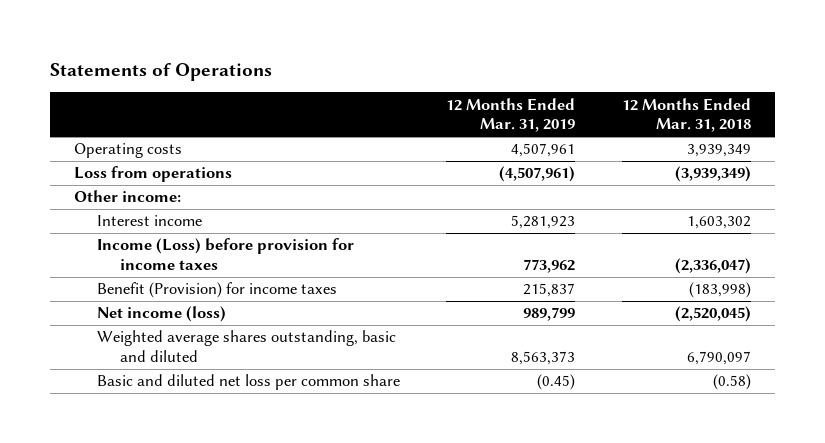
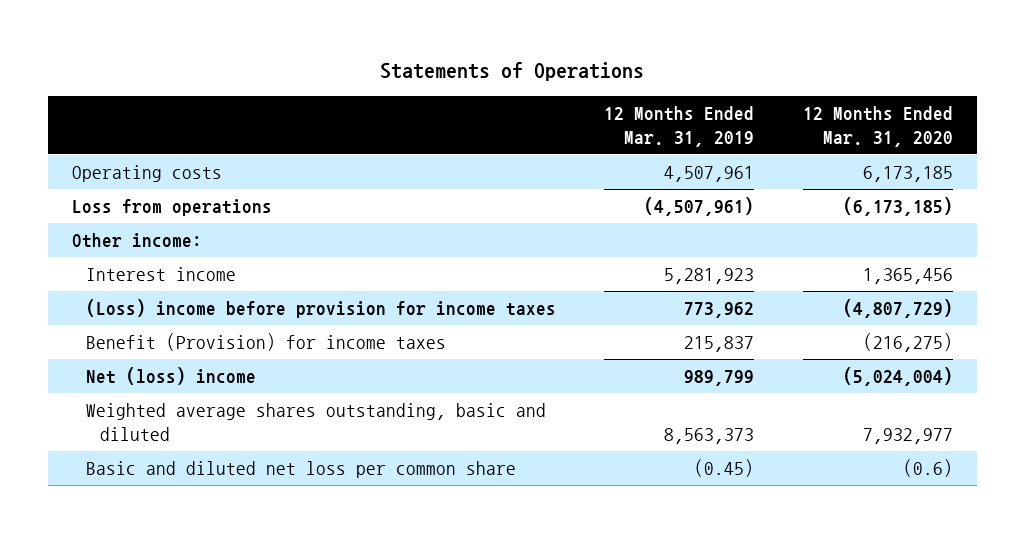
- | 12 Months Ended Mar. 31, 2019 | 12 Months Ended Mar. 31, 2018
+ | 12 Months Ended Mar. 31, 2019 | 12 Months Ended Mar. 31, 2020
- Income (Loss) before provision for income taxes | 773,962 | (2,336,047)
+ (Loss) income before provision for income taxes | 773,962 | (4,807,729)
- Net income (loss) | 989,799 | (2,520,045)
+ Net (loss) income | 989,799 | (5,024,004)

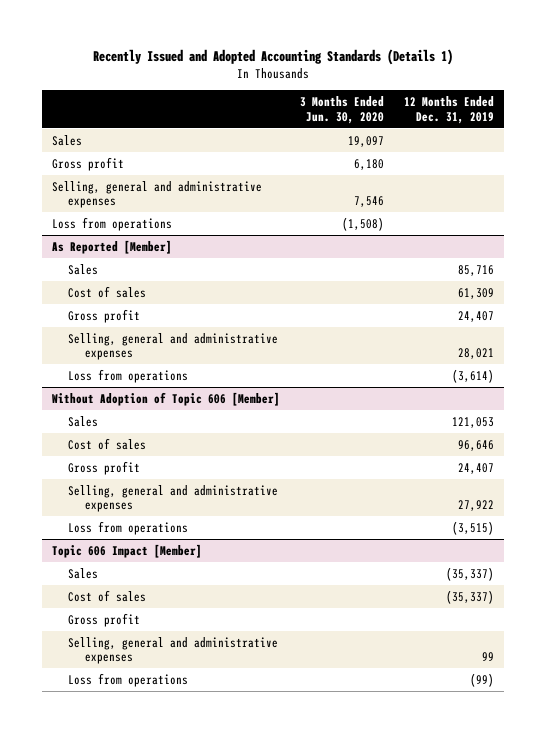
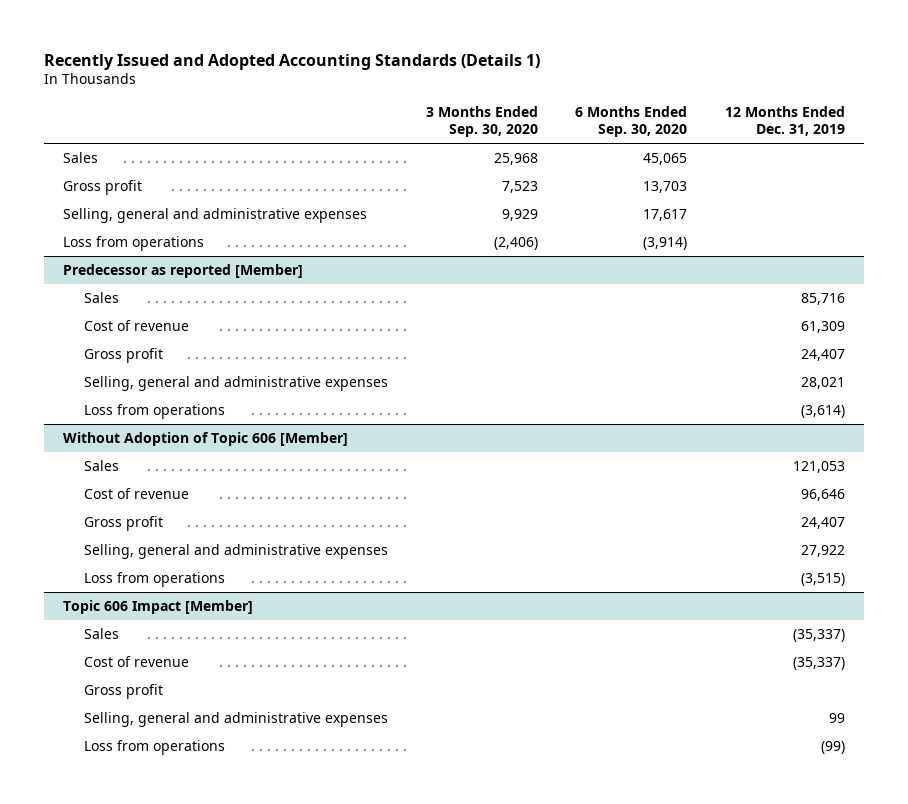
- | 3 Months Ended Jun. 30, 2020 | 12 Months Ended Dec. 31, 2019
+ | 3 Months Ended Sep. 30, 2020 | 6 Months Ended Sep. 30, 2020 | 12 Months Ended Dec. 31, 2019
- As Reported [Member]
+ Predecessor as reported [Member]
- Cost of sales | | 61,309
+ Cost of revenue | | | 61,309
@ Without Adoption of Topic 606 [Member]
- Cost of sales | | 96,646
+ Cost of revenue | | | 96,646
@ Topic 606 Impact [Member]
- Cost of sales | | (35,337)
+ Cost of revenue | | | (35,337)

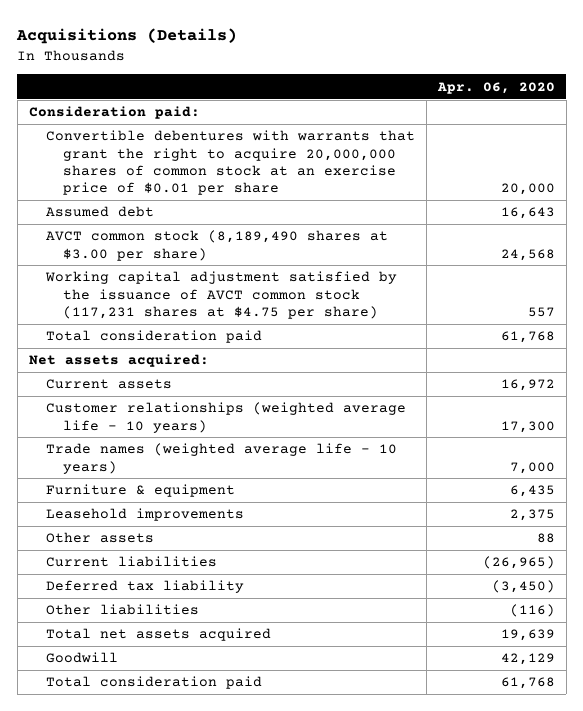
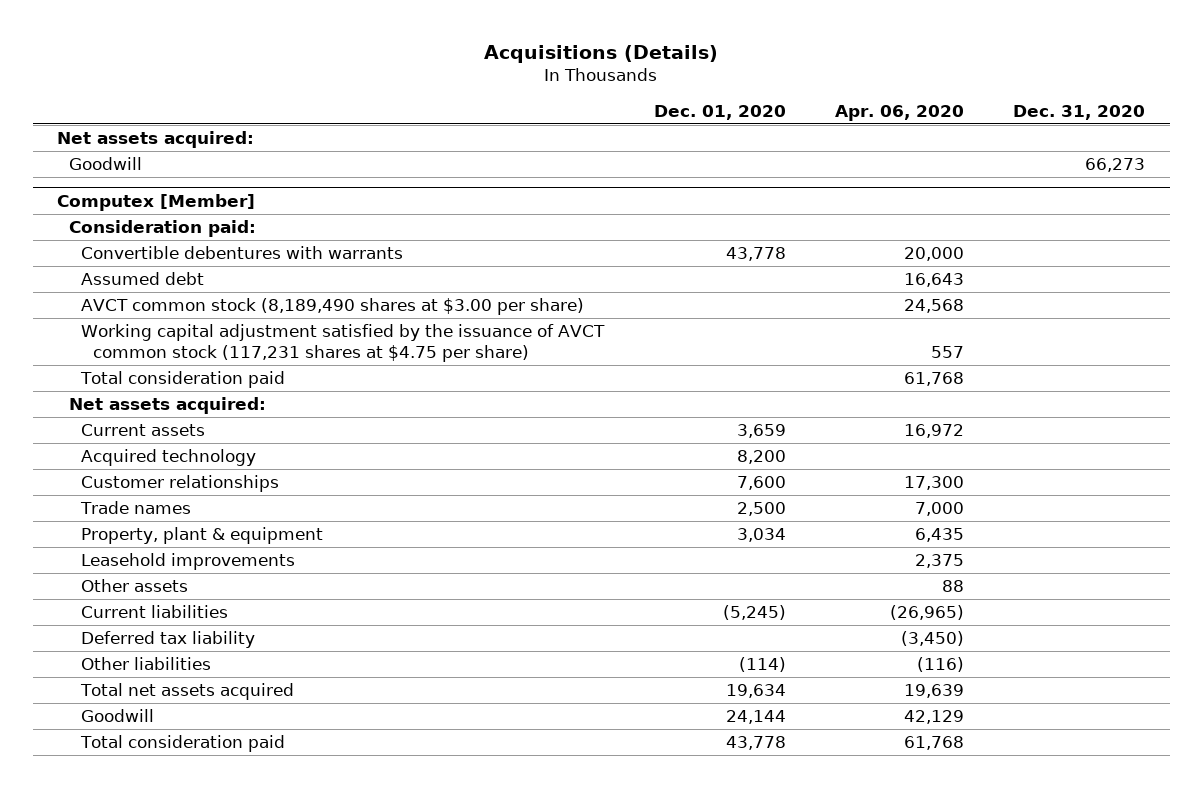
- | Apr. 06, 2020
+ | Dec. 01, 2020 | Apr. 06, 2020 | Dec. 31, 2020
+ Net assets acquired:
+ Goodwill | | | 66,273
+ Computex [Member]
- Convertible debentures with warrants that grant the right to acquire 20,000,000 shares of common stock at an exercise price of $0.01 per share | 20,000
+ Convertible debentures with warrants | 43,778 | 20,000 |
- Customer relationships (weighted average life - 10 years) | 17,300
- Trade names (weighted average life - 10 years) | 7,000
- Furniture & equipment | 6,435
+ Acquired technology | 8,200 | |
+ Customer relationships | 7,600 | 17,300 |
+ Trade names | 2,500 | 7,000 |
+ Property, plant & equipment | 3,034 | 6,435 |

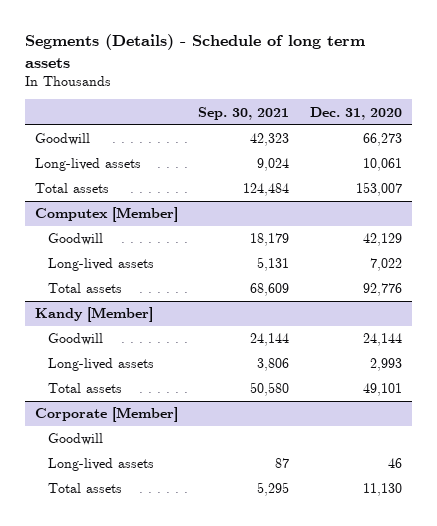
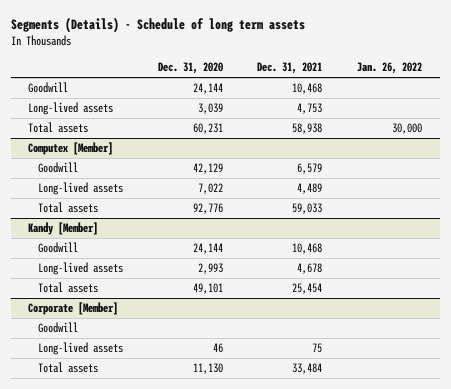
- | Sep. 30, 2021 | Dec. 31, 2020
+ | Dec. 31, 2020 | Dec. 31, 2021 | Jan. 26, 2022
- Goodwill | 42,323 | 66,273
- Long-lived assets | 9,024 | 10,061
- Total assets | 124,484 | 153,007
+ Goodwill | 24,144 | 10,468 |
+ Long-lived assets | 3,039 | 4,753 |
+ Total assets | 60,231 | 58,938 | 30,000

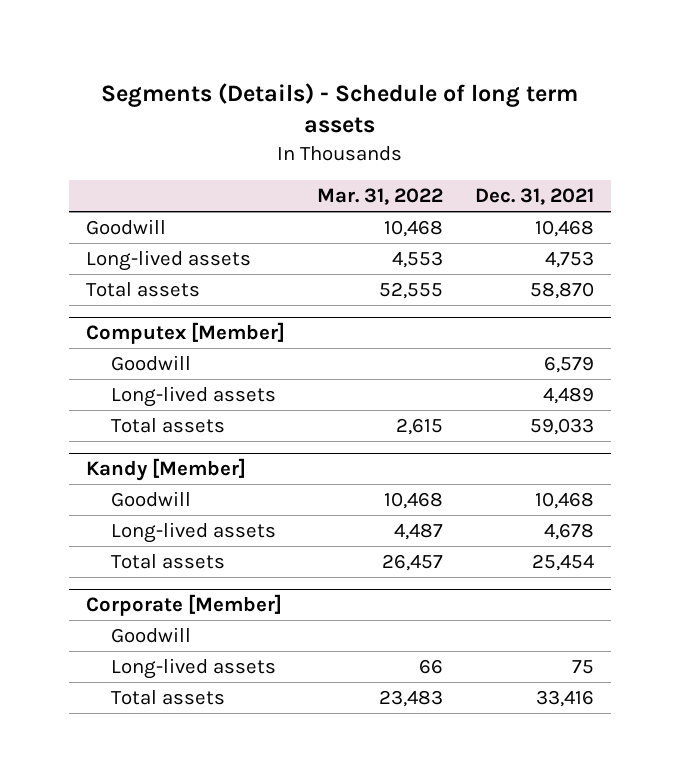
- | Dec. 31, 2020 | Dec. 31, 2021 | Jan. 26, 2022
+ | Mar. 31, 2022 | Dec. 31, 2021
- Total assets | 60,231 | 58,938 | 30,000
+ Total assets | 52,555 | 58,870
@ Corporate [Member]
- Total assets | 11,130 | 33,484 |
+ Total assets | 23,483 | 33,416

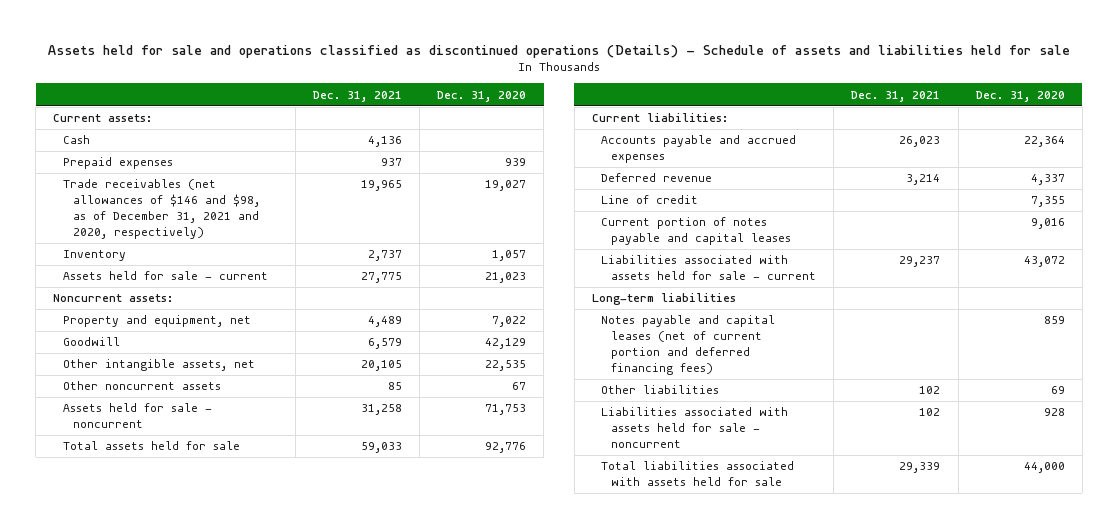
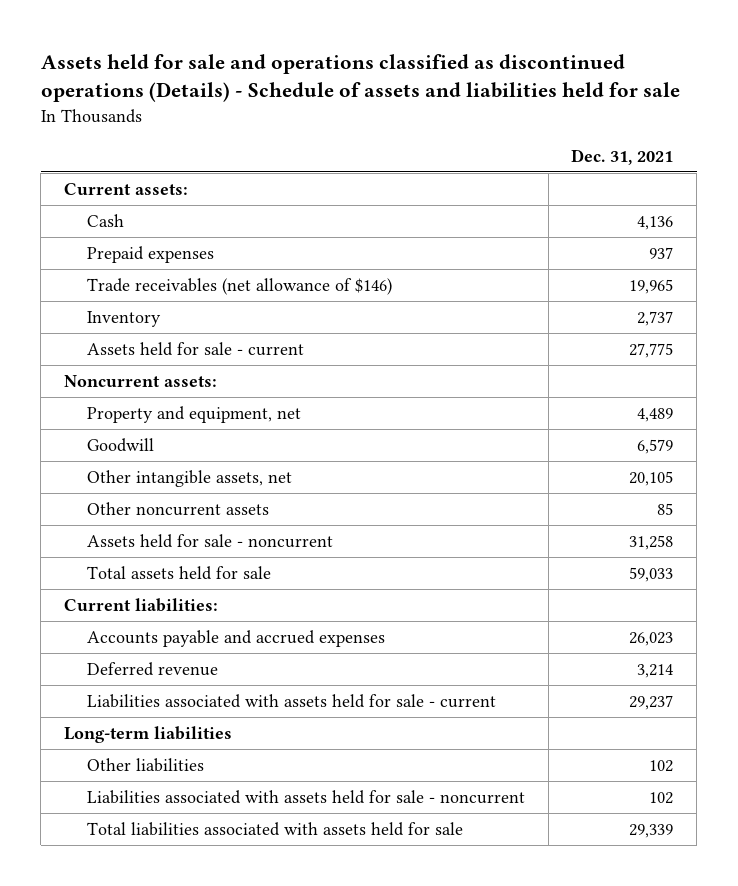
- | Dec. 31, 2021 | Dec. 31, 2020
+ | Dec. 31, 2021
- Trade receivables (net allowances of $146 and $98, as of December 31, 2021 and 2020, respectively) | 19,965 | 19,027
+ Trade receivables (net allowance of $146) | 19,965
- Line of credit | | 7,355
- Current portion of notes payable and capital leases | | 9,016
- Notes payable and capital leases (net of current portion and deferred financing fees) | | 859

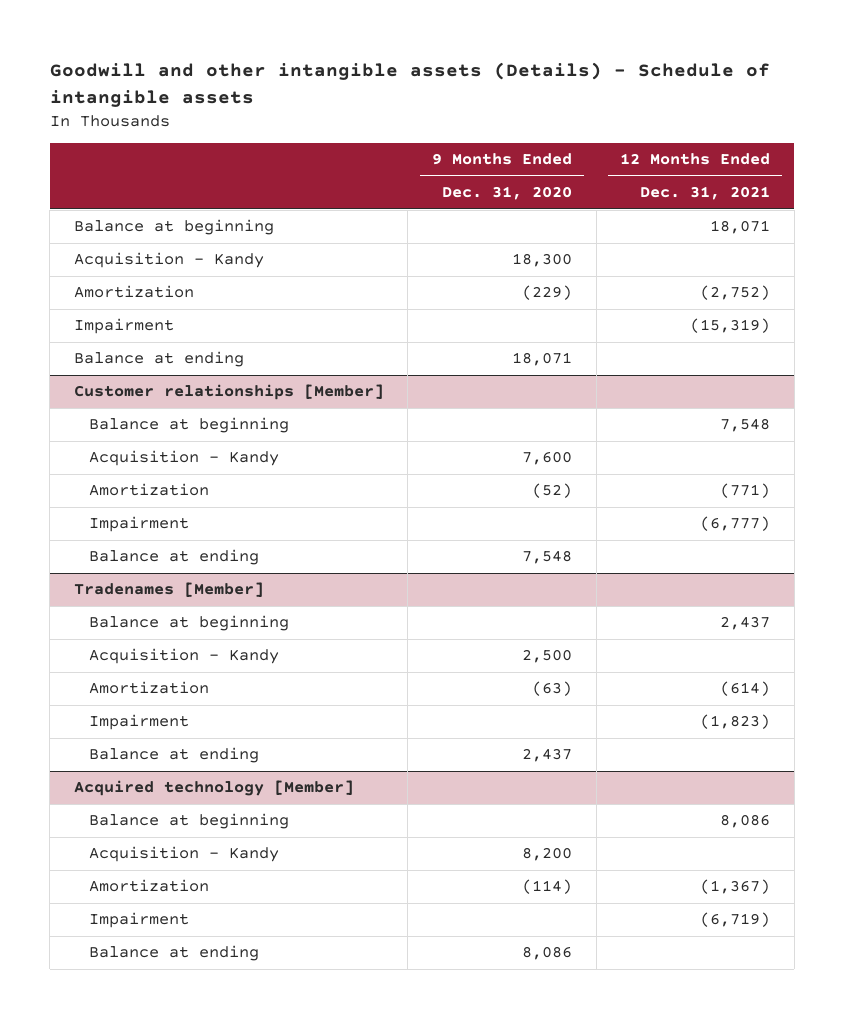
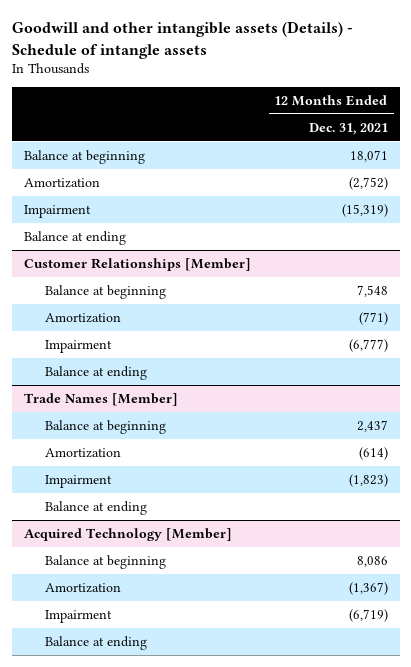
- Goodwill and other intangible assets (Details) - Schedule of intangible assets
+ Goodwill and other intangible assets (Details) - Schedule of intangle assets
- | 9 Months Ended Dec. 31, 2020 | 12 Months Ended Dec. 31, 2021
+ | 12 Months Ended Dec. 31, 2021
- Acquisition - Kandy | 18,300 |
- Customer relationships [Member]
+ Customer Relationships [Member]
- Acquisition - Kandy | 7,600 |
- Tradenames [Member]
+ Trade Names [Member]
- Acquisition - Kandy | 2,500 |
- Acquired technology [Member]
+ Acquired Technology [Member]
- Acquisition - Kandy | 8,200 |

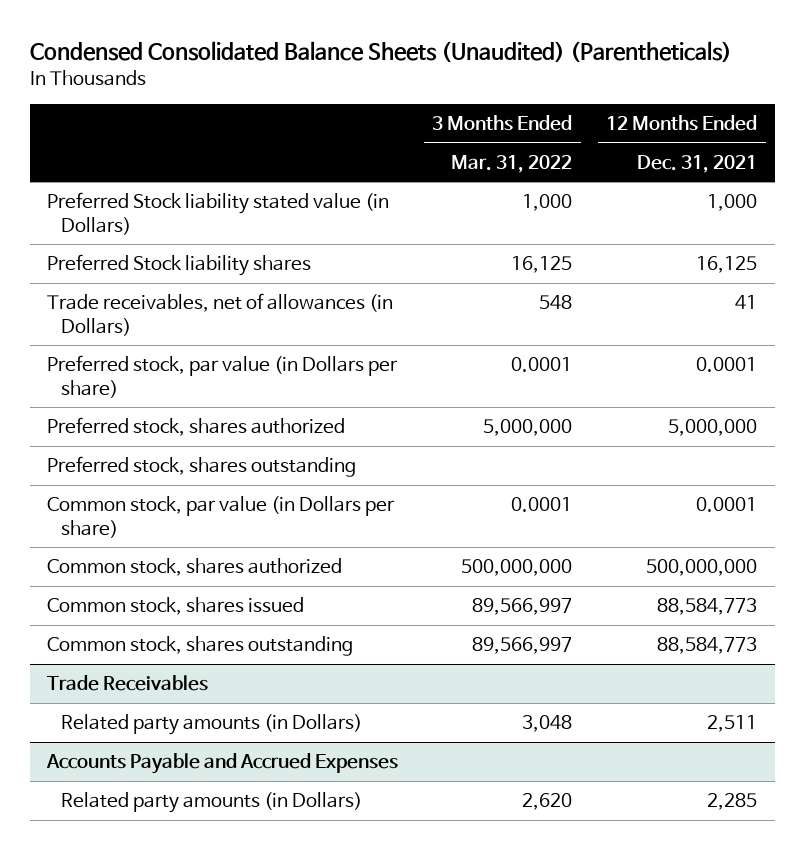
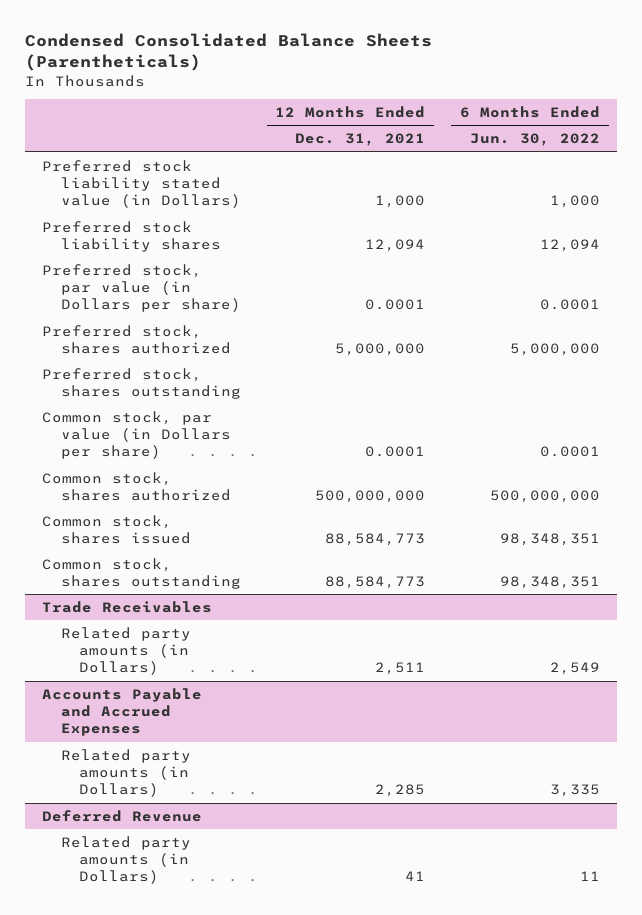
- Condensed Consolidated Balance Sheets (Unaudited) (Parentheticals)
+ Condensed Consolidated Balance Sheets (Parentheticals)
- | 3 Months Ended Mar. 31, 2022 | 12 Months Ended Dec. 31, 2021
+ | 12 Months Ended Dec. 31, 2021 | 6 Months Ended Jun. 30, 2022
- Preferred Stock liability stated value (in Dollars) | 1,000 | 1,000
- Preferred Stock liability shares | 16,125 | 16,125
- Trade receivables, net of allowances (in Dollars) | 548 | 41
+ Preferred stock liability stated value (in Dollars) | 1,000 | 1,000
+ Preferred stock liability shares | 12,094 | 12,094
+ Deferred Revenue
+ Related party amounts (in Dollars) | 41 | 11

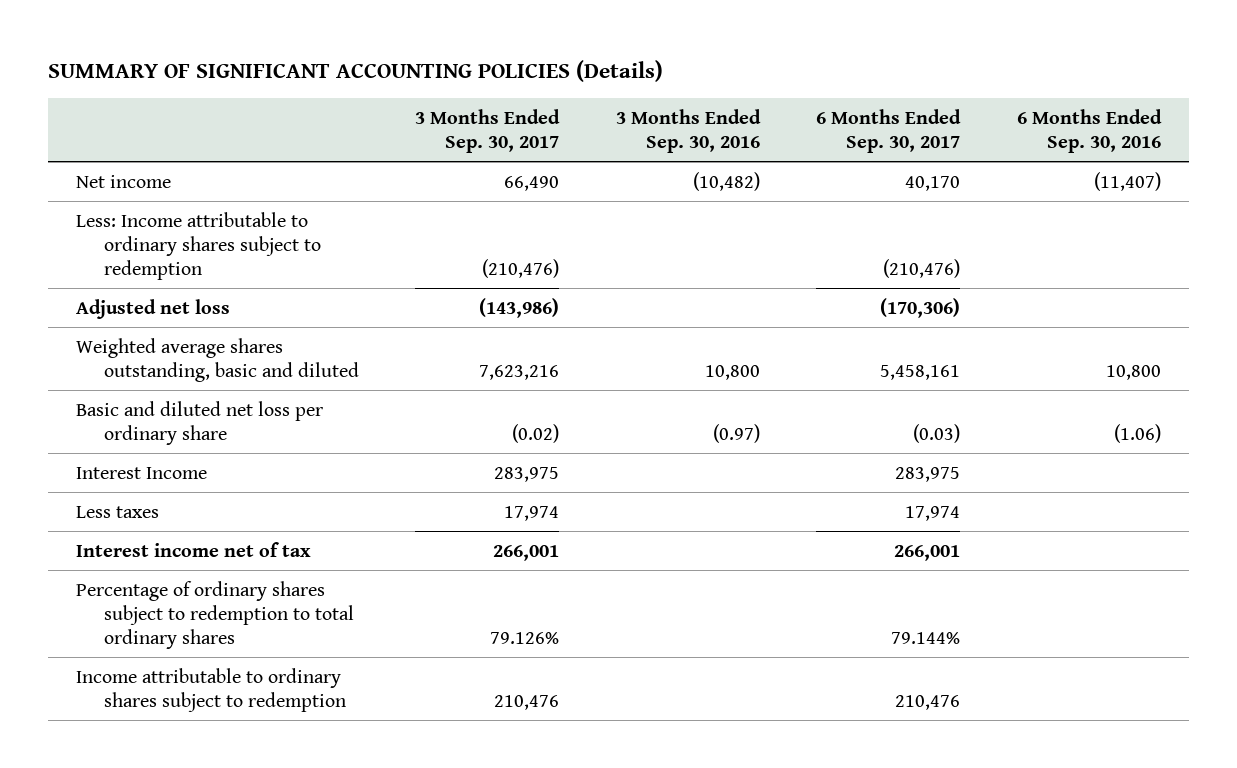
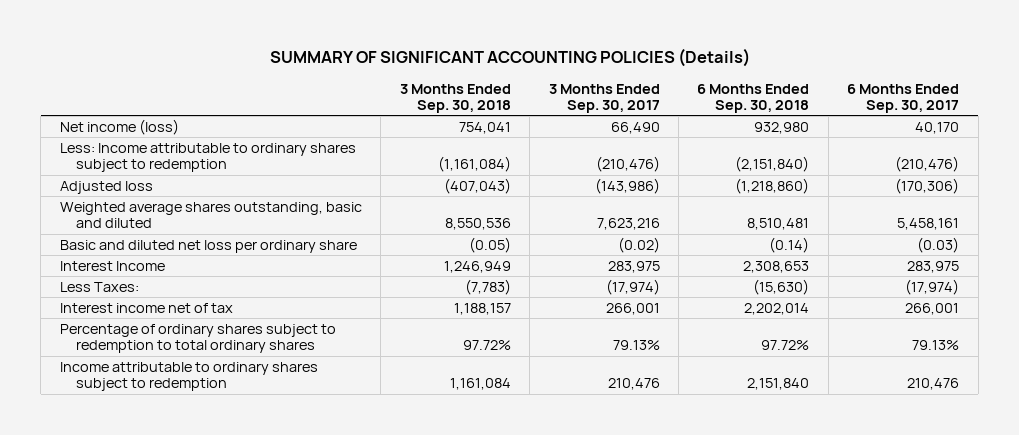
- | 3 Months Ended Sep. 30, 2017 | 3 Months Ended Sep. 30, 2016 | 6 Months Ended Sep. 30, 2017 | 6 Months Ended Sep. 30, 2016
+ | 3 Months Ended Sep. 30, 2018 | 3 Months Ended Sep. 30, 2017 | 6 Months Ended Sep. 30, 2018 | 6 Months Ended Sep. 30, 2017
- Net income | 66,490 | (10,482) | 40,170 | (11,407)
+ Net income (loss) | 754,041 | 66,490 | 932,980 | 40,170
- Adjusted net loss | (143,986) | | (170,306) |
+ Adjusted loss | (407,043) | (143,986) | (1,218,860) | (170,306)
- Less taxes | 17,974 | | 17,974 |
+ Less Taxes: | (7,783) | (17,974) | (15,630) | (17,974)
- Percentage of ordinary shares subject to redemption to total ordinary shares | 79.126% | | 79.144% |
+ Percentage of ordinary shares subject to redemption to total ordinary shares | 97.72% | 79.13% | 97.72% | 79.13%

